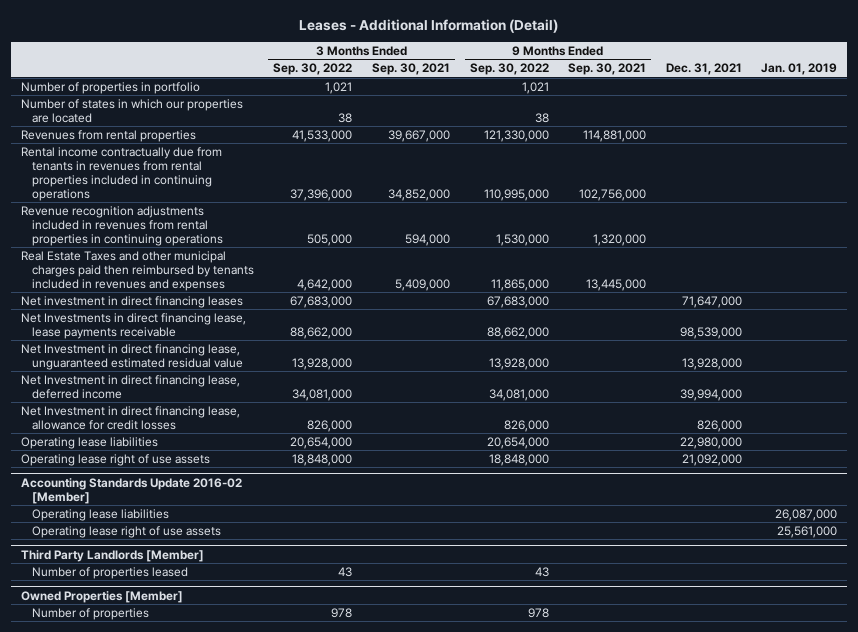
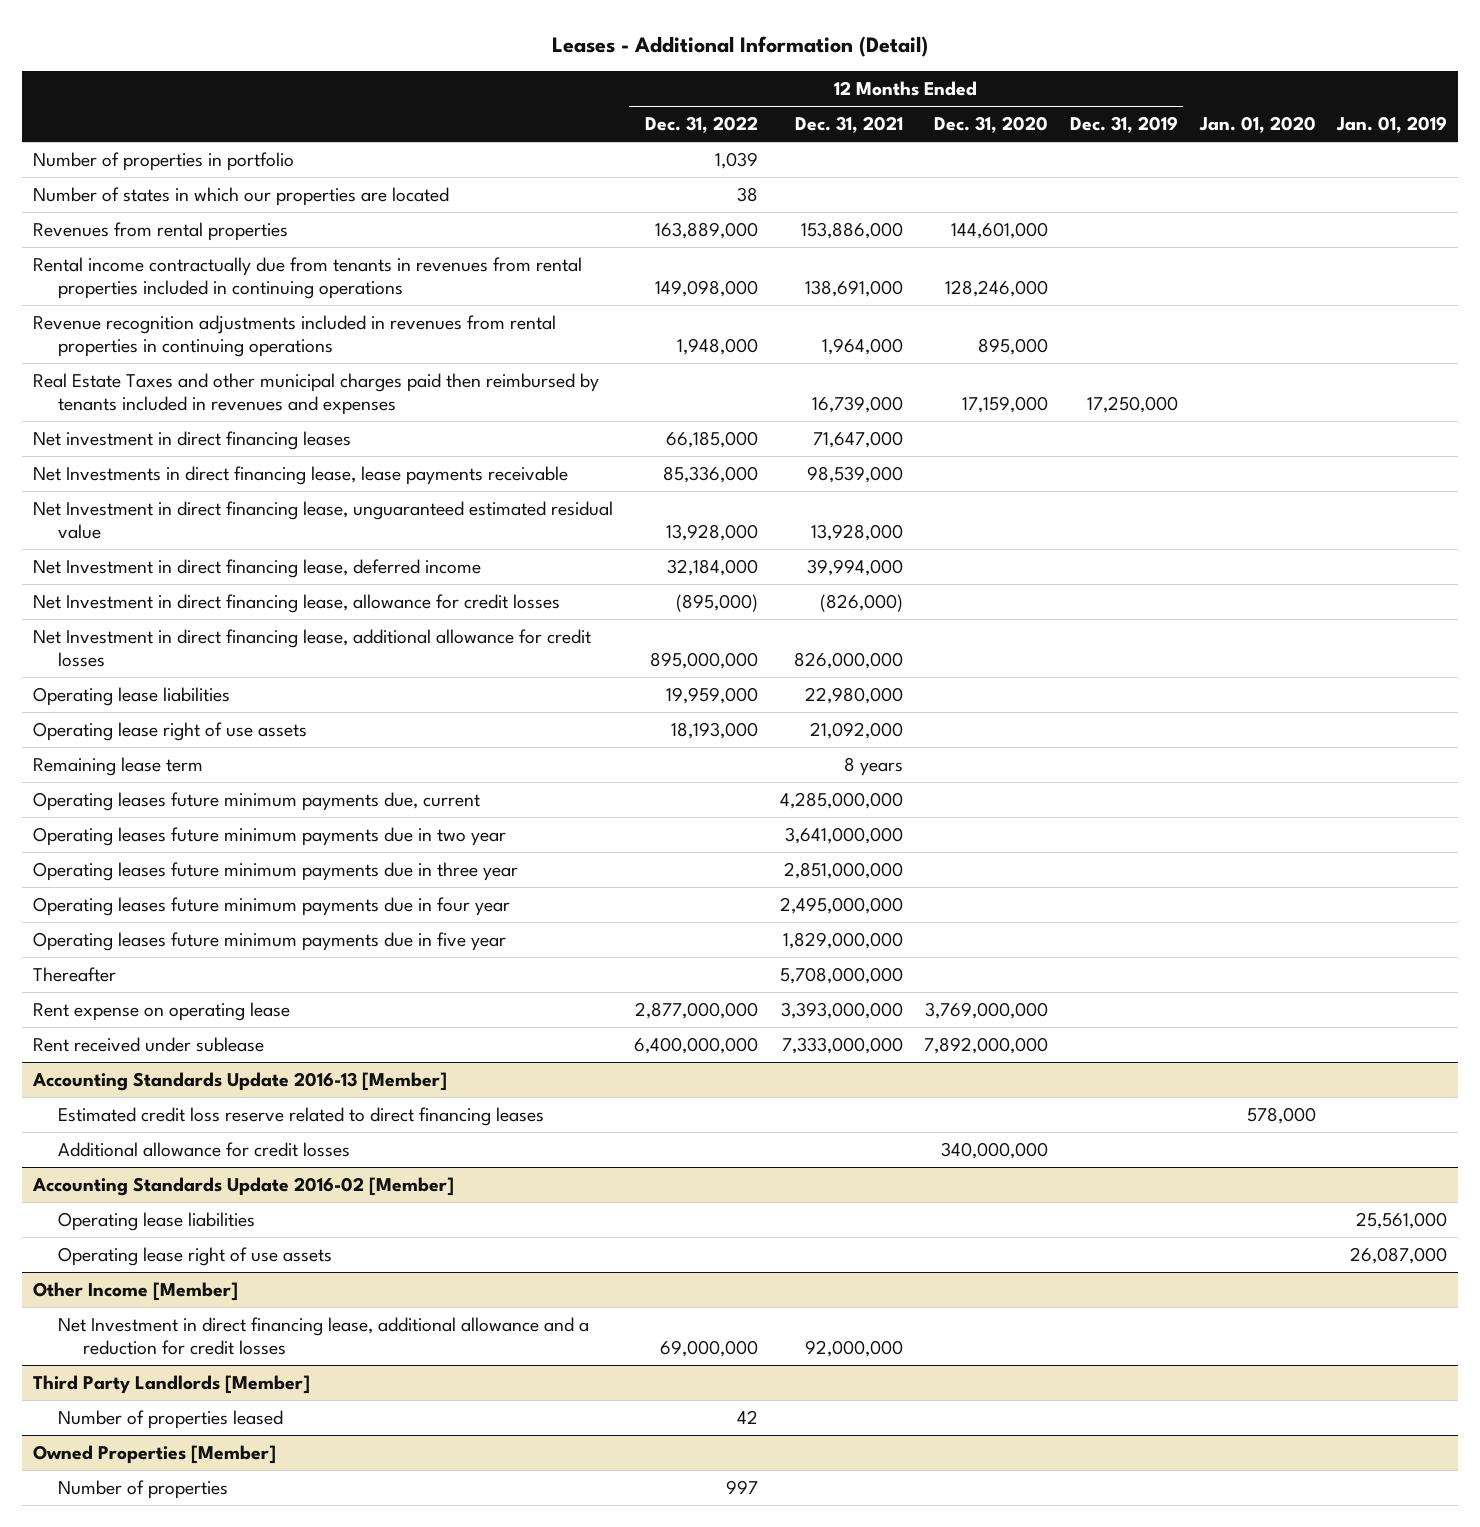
- | 3 Months Ended Sep. 30, 2022 | 3 Months Ended Sep. 30, 2021 | 9 Months Ended Sep. 30, 2022 | 9 Months Ended Sep. 30, 2021 | Dec. 31, 2021 | Jan. 01, 2019
+ | 12 Months Ended Dec. 31, 2022 | 12 Months Ended Dec. 31, 2021 | 12 Months Ended Dec. 31, 2020 | 12 Months Ended Dec. 31, 2019 | Jan. 01, 2020 | Jan. 01, 2019
+ Net Investment in direct financing lease, additional allowance for credit losses | 895,000,000 | 826,000,000 | | | |
+ Remaining lease term | | 8 years | | | |
+ Operating leases future minimum payments due, current | | 4,285,000,000 | | | |
+ Operating leases future minimum payments due in two year | | 3,641,000,000 | | | |
+ Operating leases future minimum payments due in three year | | 2,851,000,000 | | | |
+ Operating leases future minimum payments due in four year | | 2,495,000,000 | | | |
+ Operating leases future minimum payments due in five year | | 1,829,000,000 | | | |
+ Thereafter | | 5,708,000,000 | | | |
+ Rent expense on operating lease | 2,877,000,000 | 3,393,000,000 | 3,769,000,000 | | |
+ Rent received under sublease | 6,400,000,000 | 7,333,000,000 | 7,892,000,000 | | |
+ Accounting Standards Update 2016-13 [Member]
+ Estimated credit loss reserve related to direct financing leases | | | | | 578,000 |
+ Additional allowance for credit losses | | | 340,000,000 | | |
@ Accounting Standards Update 2016-02 [Member]
- Operating lease liabilities | | | | | | 26,087,000
- Operating lease right of use assets | | | | | | 25,561,000
+ Operating lease liabilities | | | | | | 25,561,000
+ Operating lease right of use assets | | | | | | 26,087,000
+ Other Income [Member]
+ Net Investment in direct financing lease, additional allowance and a reduction for credit losses | 69,000,000 | 92,000,000 | | | |

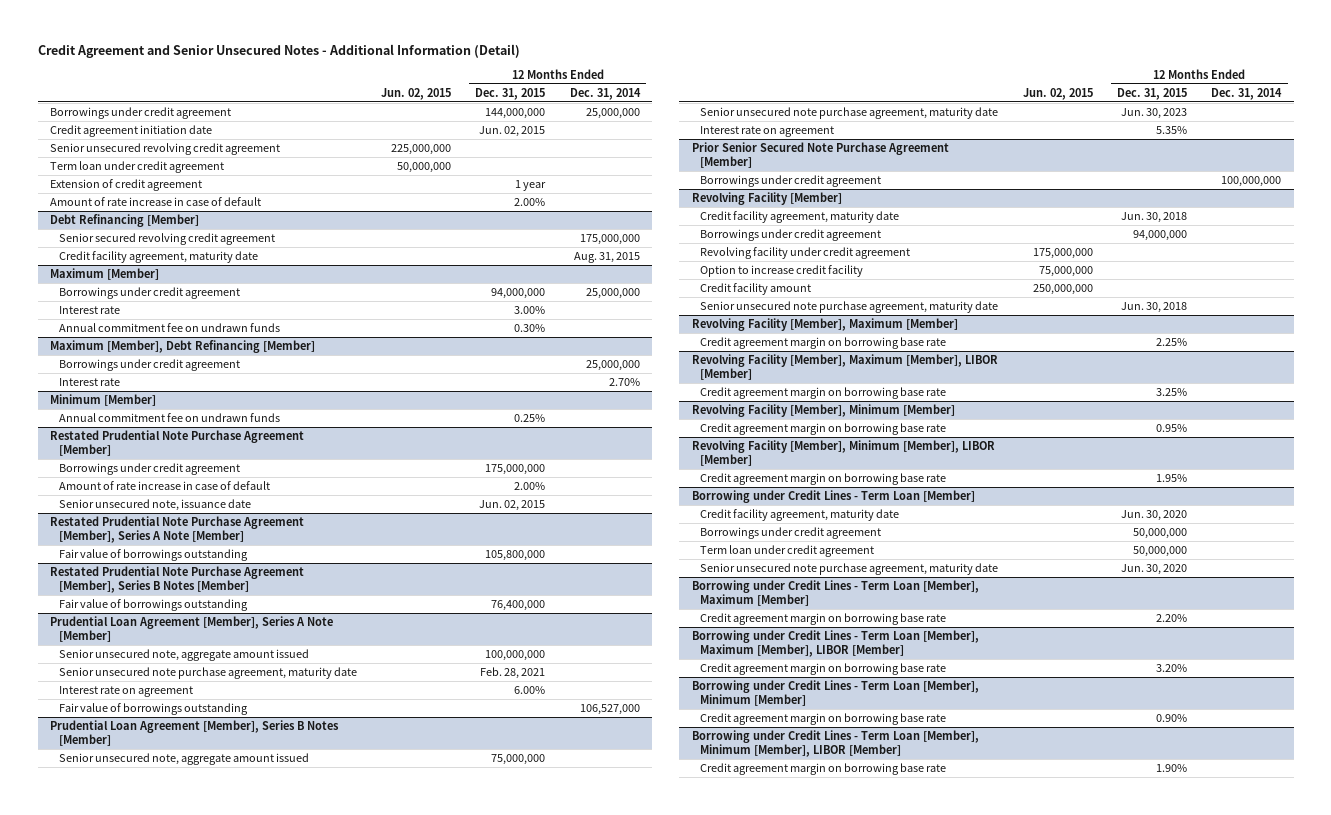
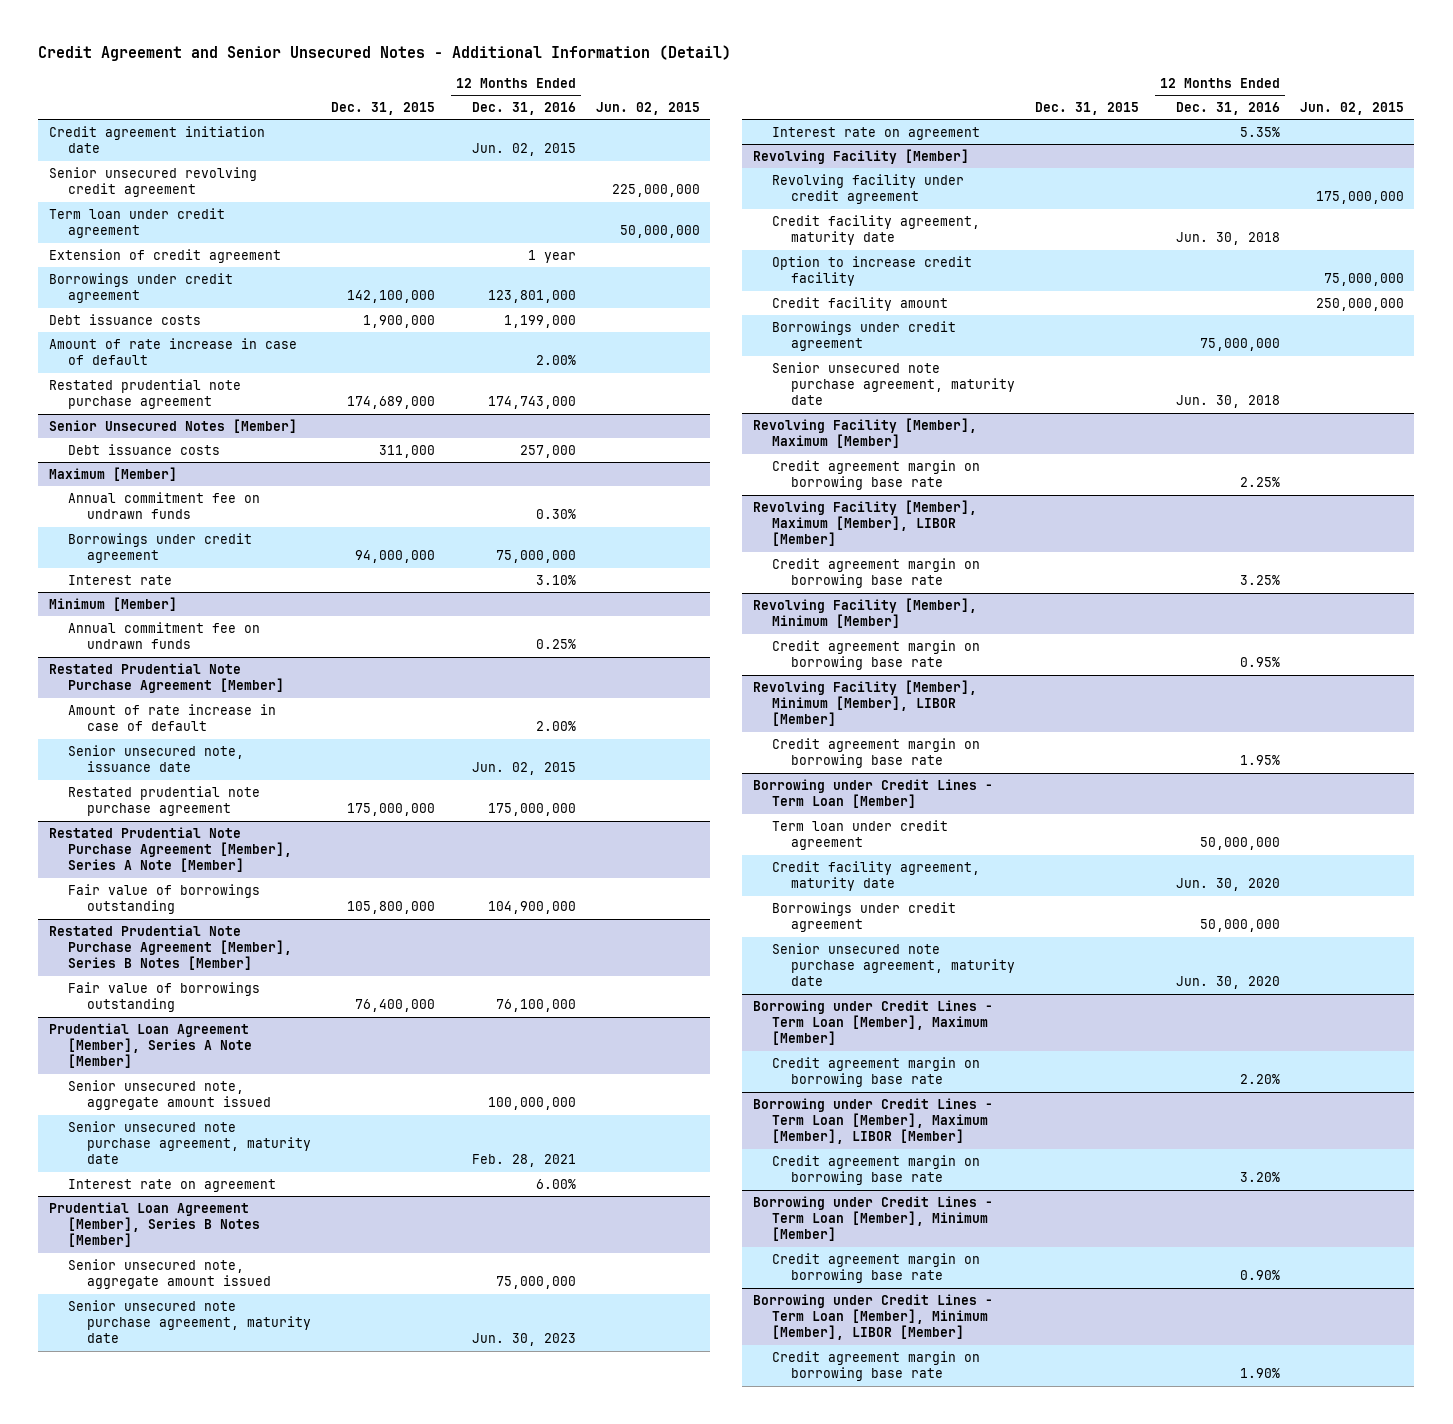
- | Jun. 02, 2015 | 12 Months Ended Dec. 31, 2015 | 12 Months Ended Dec. 31, 2014
+ | Dec. 31, 2015 | 12 Months Ended Dec. 31, 2016 | Jun. 02, 2015
moved down: Borrowings under credit agreement | 142,100,000 | 123,801,000 |
+ Debt issuance costs | 1,900,000 | 1,199,000 |
- Debt Refinancing [Member]
- Senior secured revolving credit agreement | | | 175,000,000
- Credit facility agreement, maturity date | | | Aug. 31, 2015
+ Restated prudential note purchase agreement | 174,689,000 | 174,743,000 |
+ Senior Unsecured Notes [Member]
+ Debt issuance costs | 311,000 | 257,000 |
@ Maximum [Member]
moved up: Annual commitment fee on undrawn funds | | 0.30% |
- Maximum [Member], Debt Refinancing [Member]
- Borrowings under credit agreement | | | 25,000,000
- Interest rate | | | 2.70%
@ Restated Prudential Note Purchase Agreement [Member]
- Borrowings under credit agreement | | 175,000,000 |
+ Restated prudential note purchase agreement | 175,000,000 | 175,000,000 |
@ Prudential Loan Agreement [Member], Series A Note [Member]
- Fair value of borrowings outstanding | | | 106,527,000
- Prior Senior Secured Note Purchase Agreement [Member]
- Borrowings under credit agreement | | | 100,000,000
@ Revolving Facility [Member]
moved down: Credit facility agreement, maturity date | | Jun. 30, 2018 |
moved down: Borrowings under credit agreement | | 75,000,000 |
@ Borrowing under Credit Lines - Term Loan [Member]
moved up: Term loan under credit agreement | | 50,000,000 |

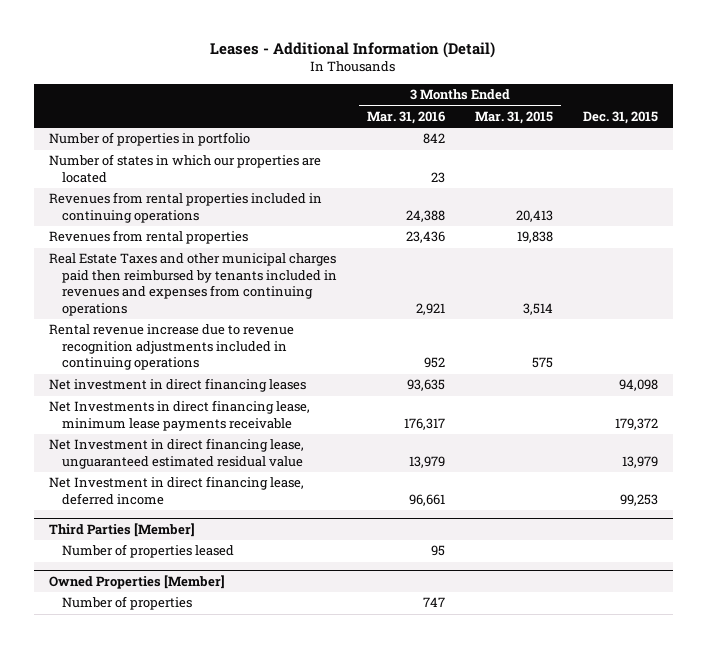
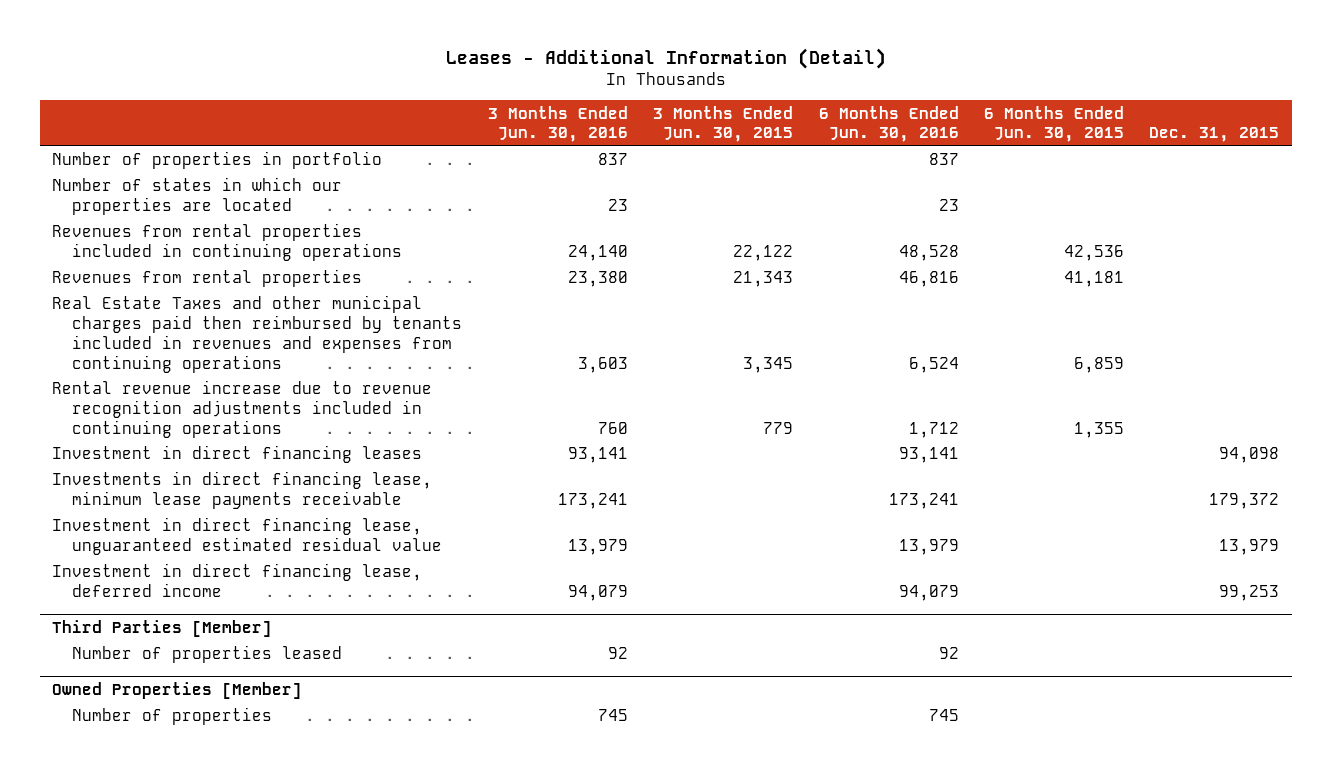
- | 3 Months Ended Mar. 31, 2016 | 3 Months Ended Mar. 31, 2015 | Dec. 31, 2015
+ | 3 Months Ended Jun. 30, 2016 | 3 Months Ended Jun. 30, 2015 | 6 Months Ended Jun. 30, 2016 | 6 Months Ended Jun. 30, 2015 | Dec. 31, 2015
- Net investment in direct financing leases | 93,635 | | 94,098
- Net Investments in direct financing lease, minimum lease payments receivable | 176,317 | | 179,372
- Net Investment in direct financing lease, unguaranteed estimated residual value | 13,979 | | 13,979
- Net Investment in direct financing lease, deferred income | 96,661 | | 99,253
+ Investment in direct financing leases | 93,141 | | 93,141 | | 94,098
+ Investments in direct financing lease, minimum lease payments receivable | 173,241 | | 173,241 | | 179,372
+ Investment in direct financing lease, unguaranteed estimated residual value | 13,979 | | 13,979 | | 13,979
+ Investment in direct financing lease, deferred income | 94,079 | | 94,079 | | 99,253

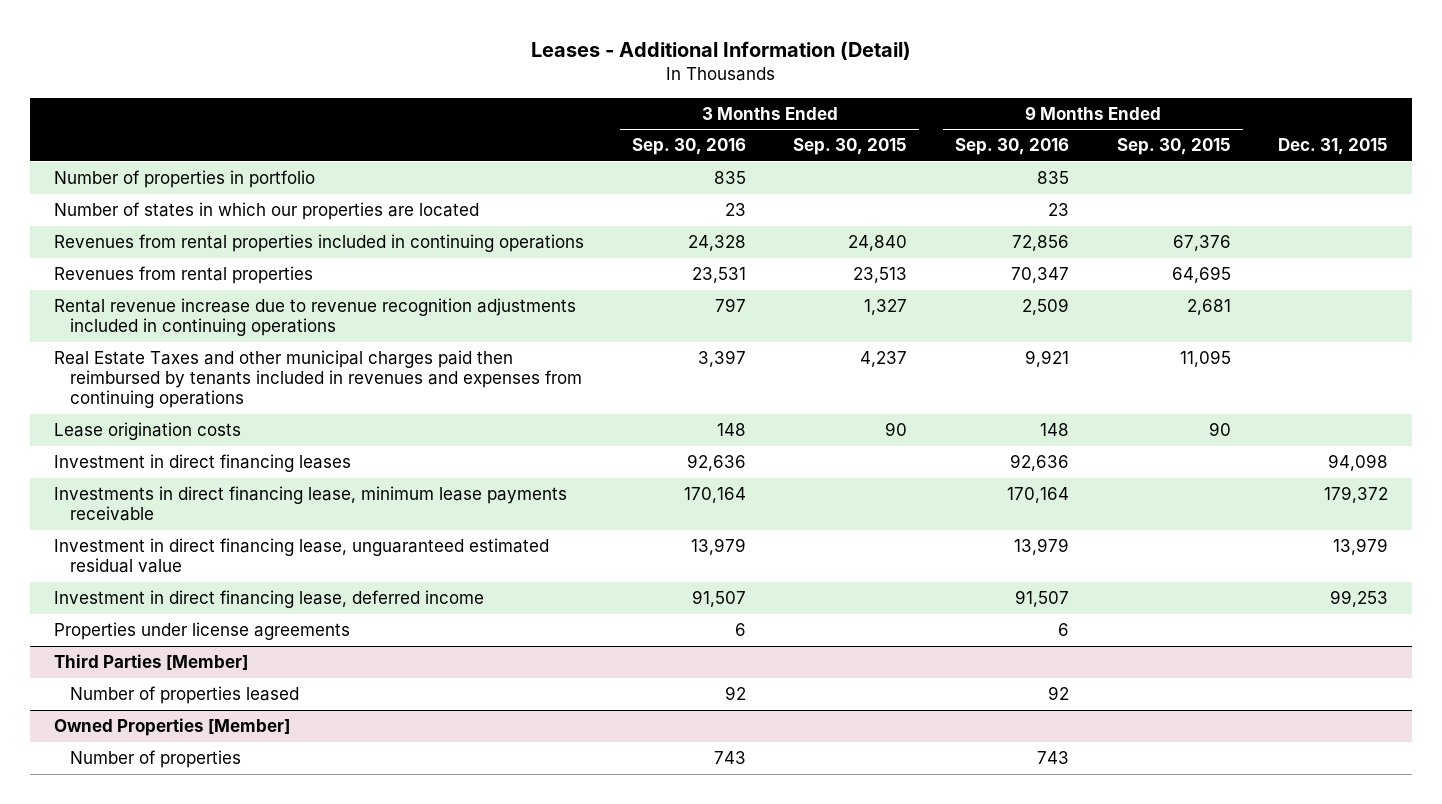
- | 3 Months Ended Jun. 30, 2016 | 3 Months Ended Jun. 30, 2015 | 6 Months Ended Jun. 30, 2016 | 6 Months Ended Jun. 30, 2015 | Dec. 31, 2015
+ | 3 Months Ended Sep. 30, 2016 | 3 Months Ended Sep. 30, 2015 | 9 Months Ended Sep. 30, 2016 | 9 Months Ended Sep. 30, 2015 | Dec. 31, 2015
moved down: Real Estate Taxes and other municipal charges paid then reimbursed by tenants included in revenues and expenses from continuing operations | 3,397 | 4,237 | 9,921 | 11,095 |
+ Lease origination costs | 148 | 90 | 148 | 90 |
+ Properties under license agreements | 6 | | 6 | |

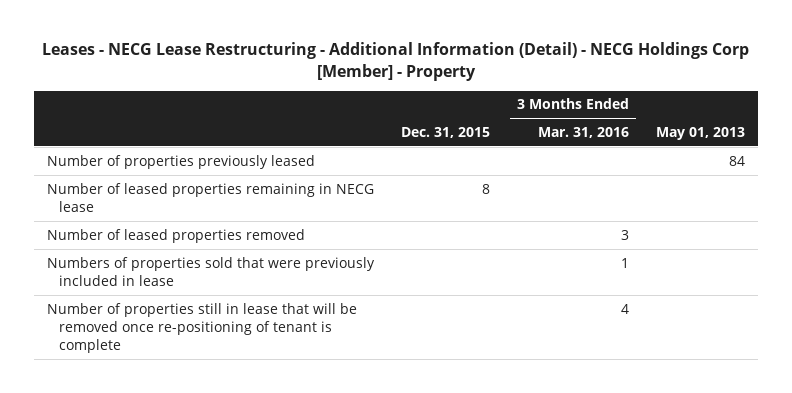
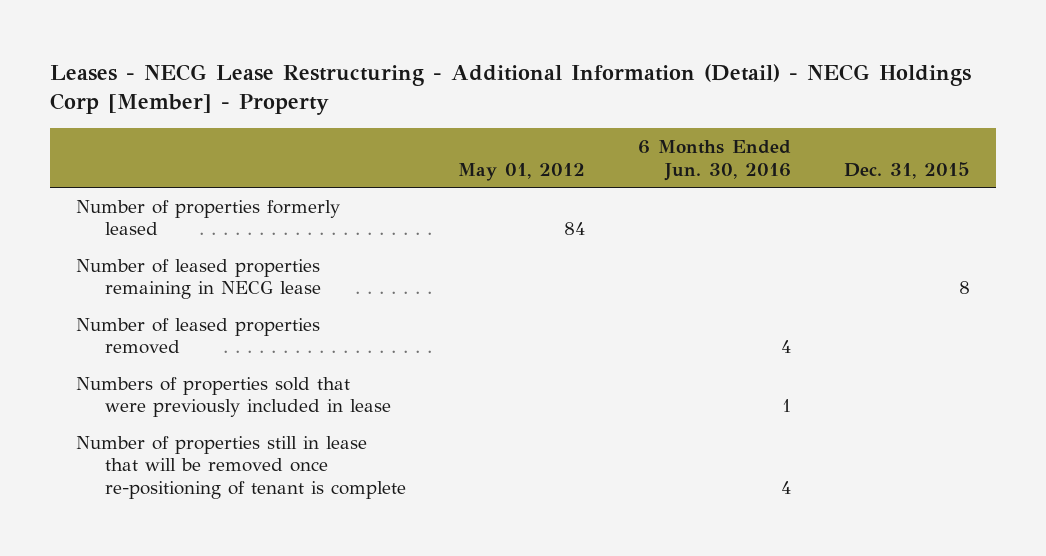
- | Dec. 31, 2015 | 3 Months Ended Mar. 31, 2016 | May 01, 2013
+ | May 01, 2012 | 6 Months Ended Jun. 30, 2016 | Dec. 31, 2015
- Number of properties previously leased | | | 84
+ Number of properties formerly leased | 84 | |

